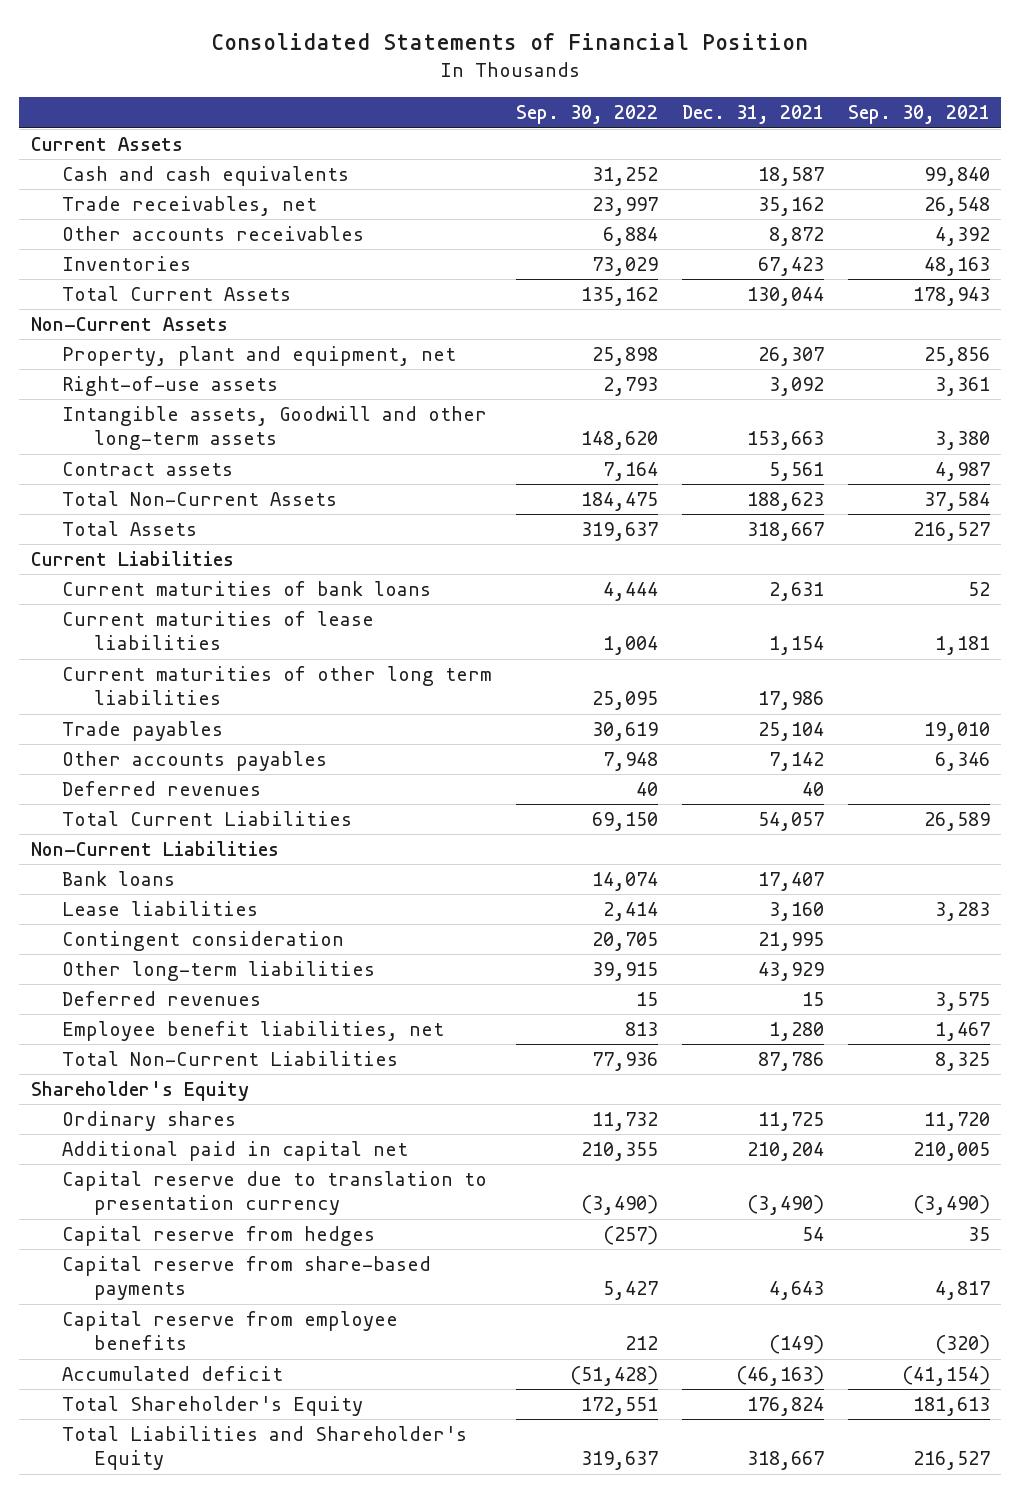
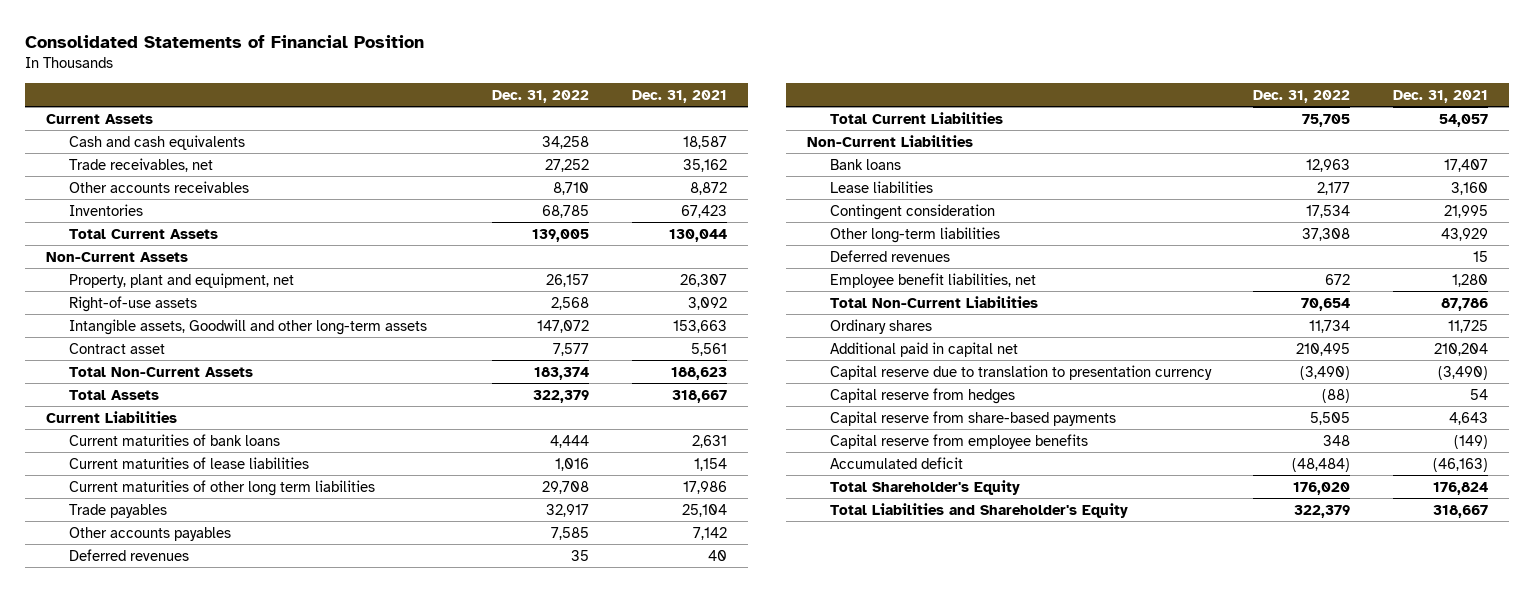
- | Sep. 30, 2022 | Dec. 31, 2021 | Sep. 30, 2021
+ | Dec. 31, 2022 | Dec. 31, 2021
- Contract assets | 7,164 | 5,561 | 4,987
+ Contract asset | 7,577 | 5,561
- Shareholder's Equity

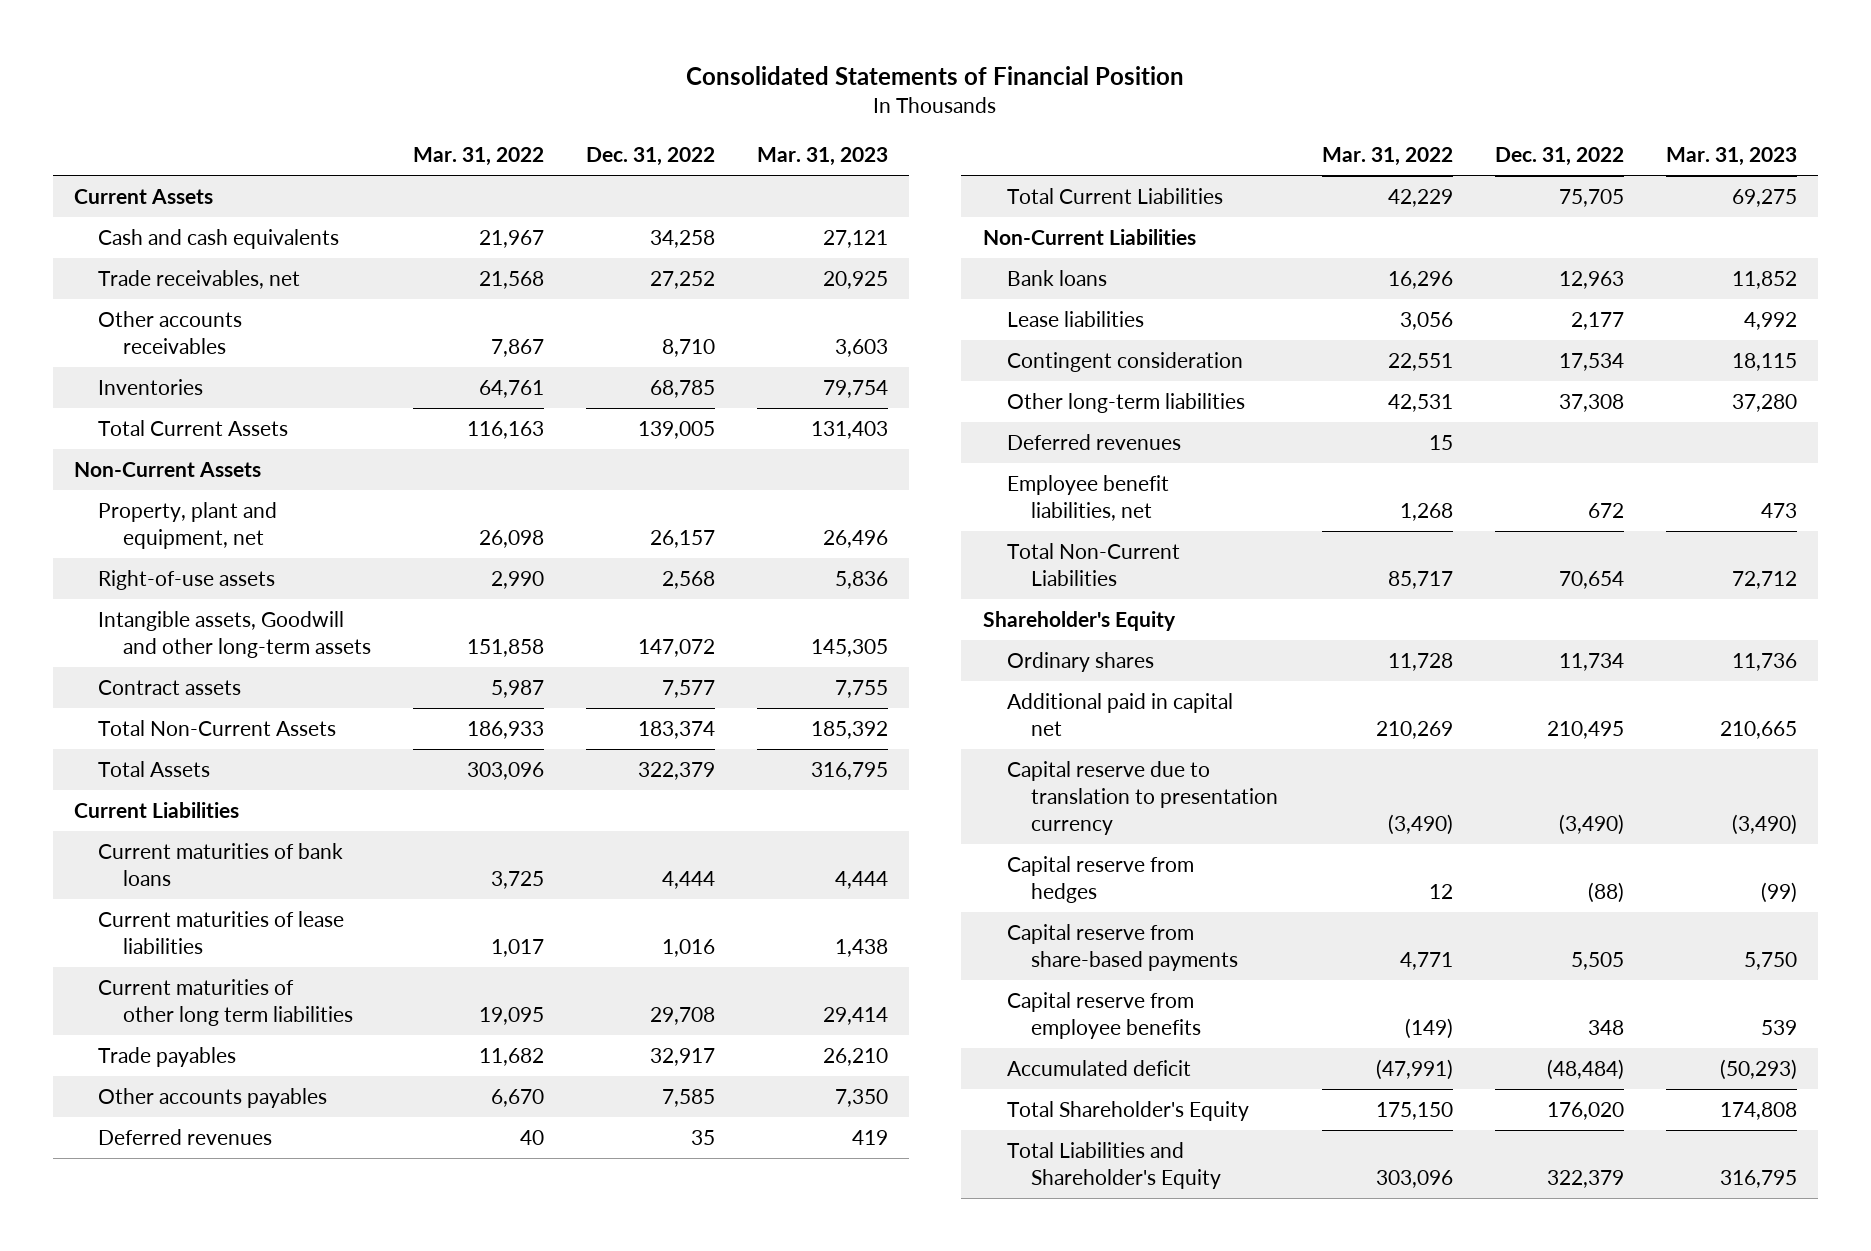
- | Dec. 31, 2022 | Dec. 31, 2021
+ | Mar. 31, 2022 | Dec. 31, 2022 | Mar. 31, 2023
- Contract asset | 7,577 | 5,561
+ Contract assets | 5,987 | 7,577 | 7,755
+ Shareholder's Equity

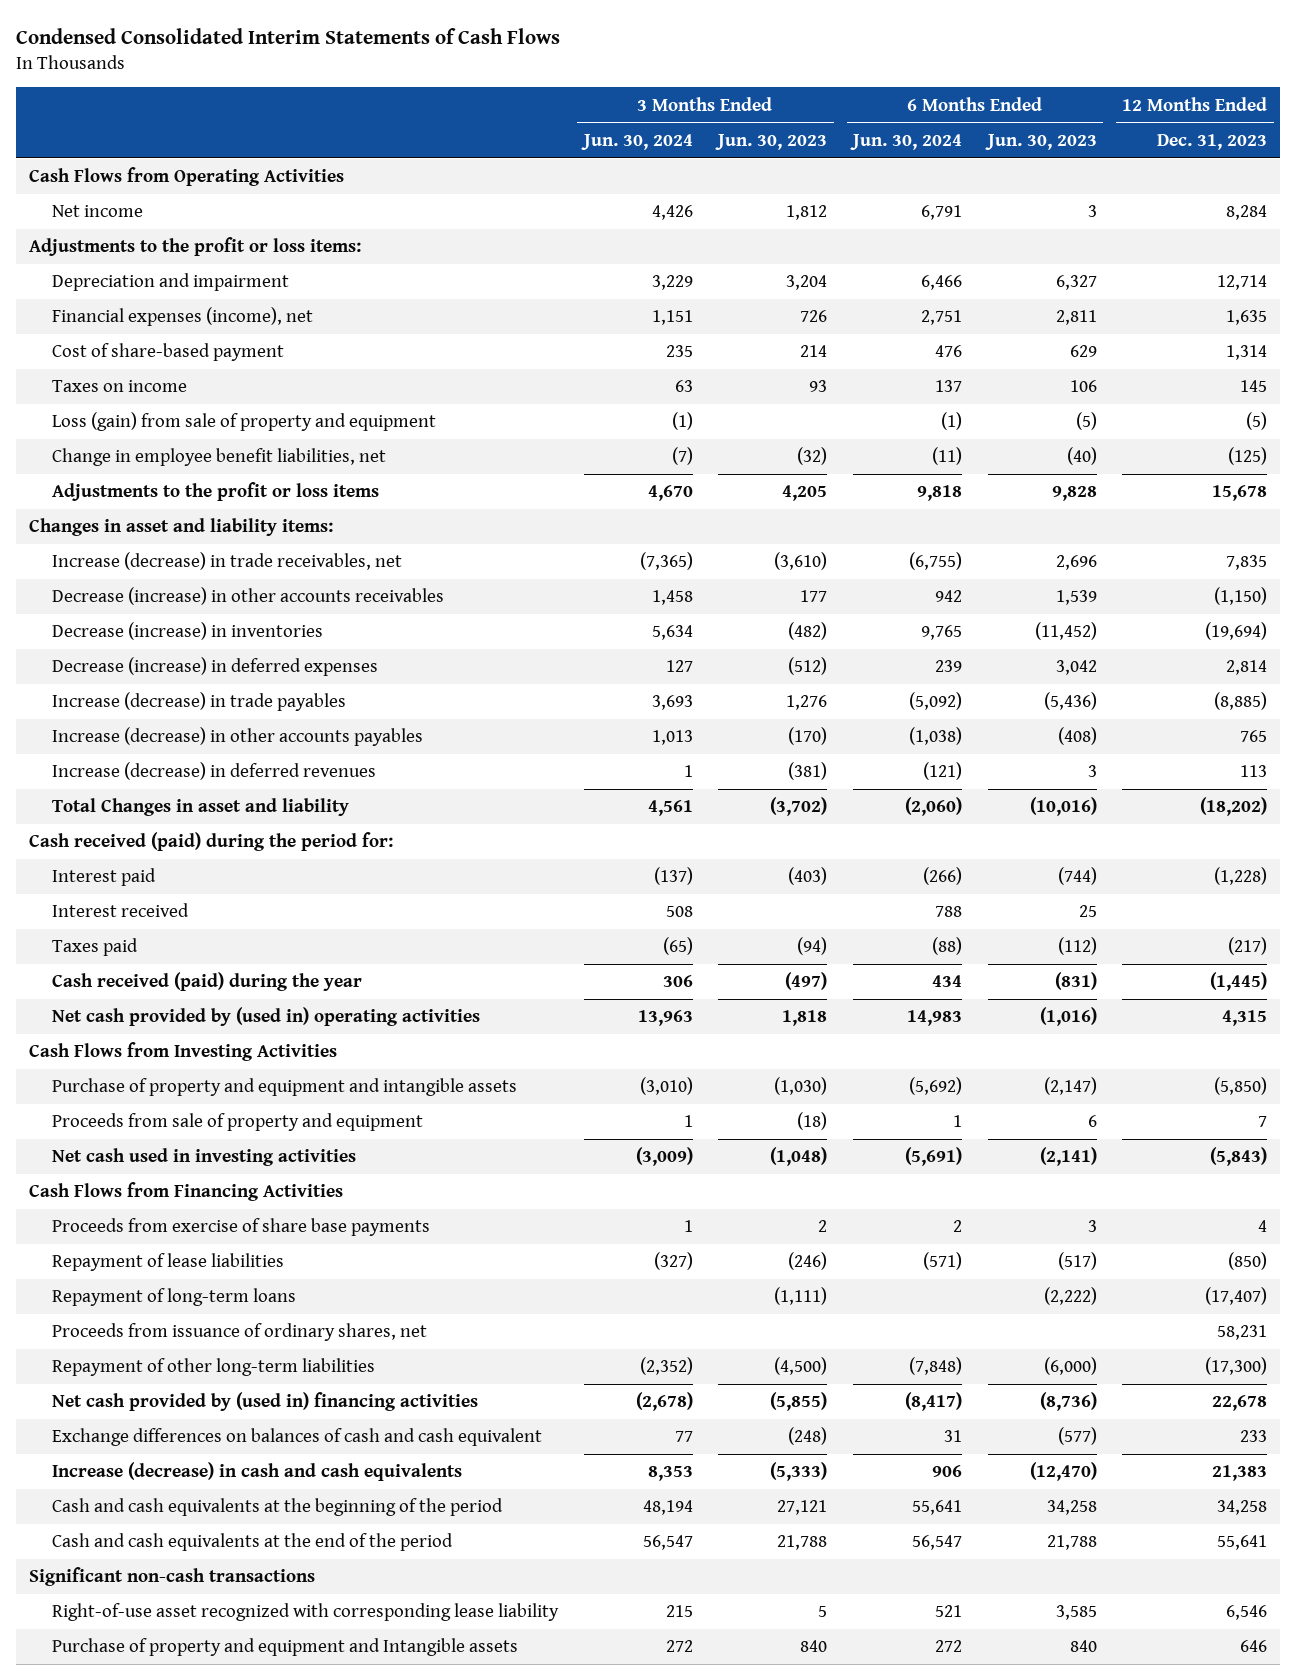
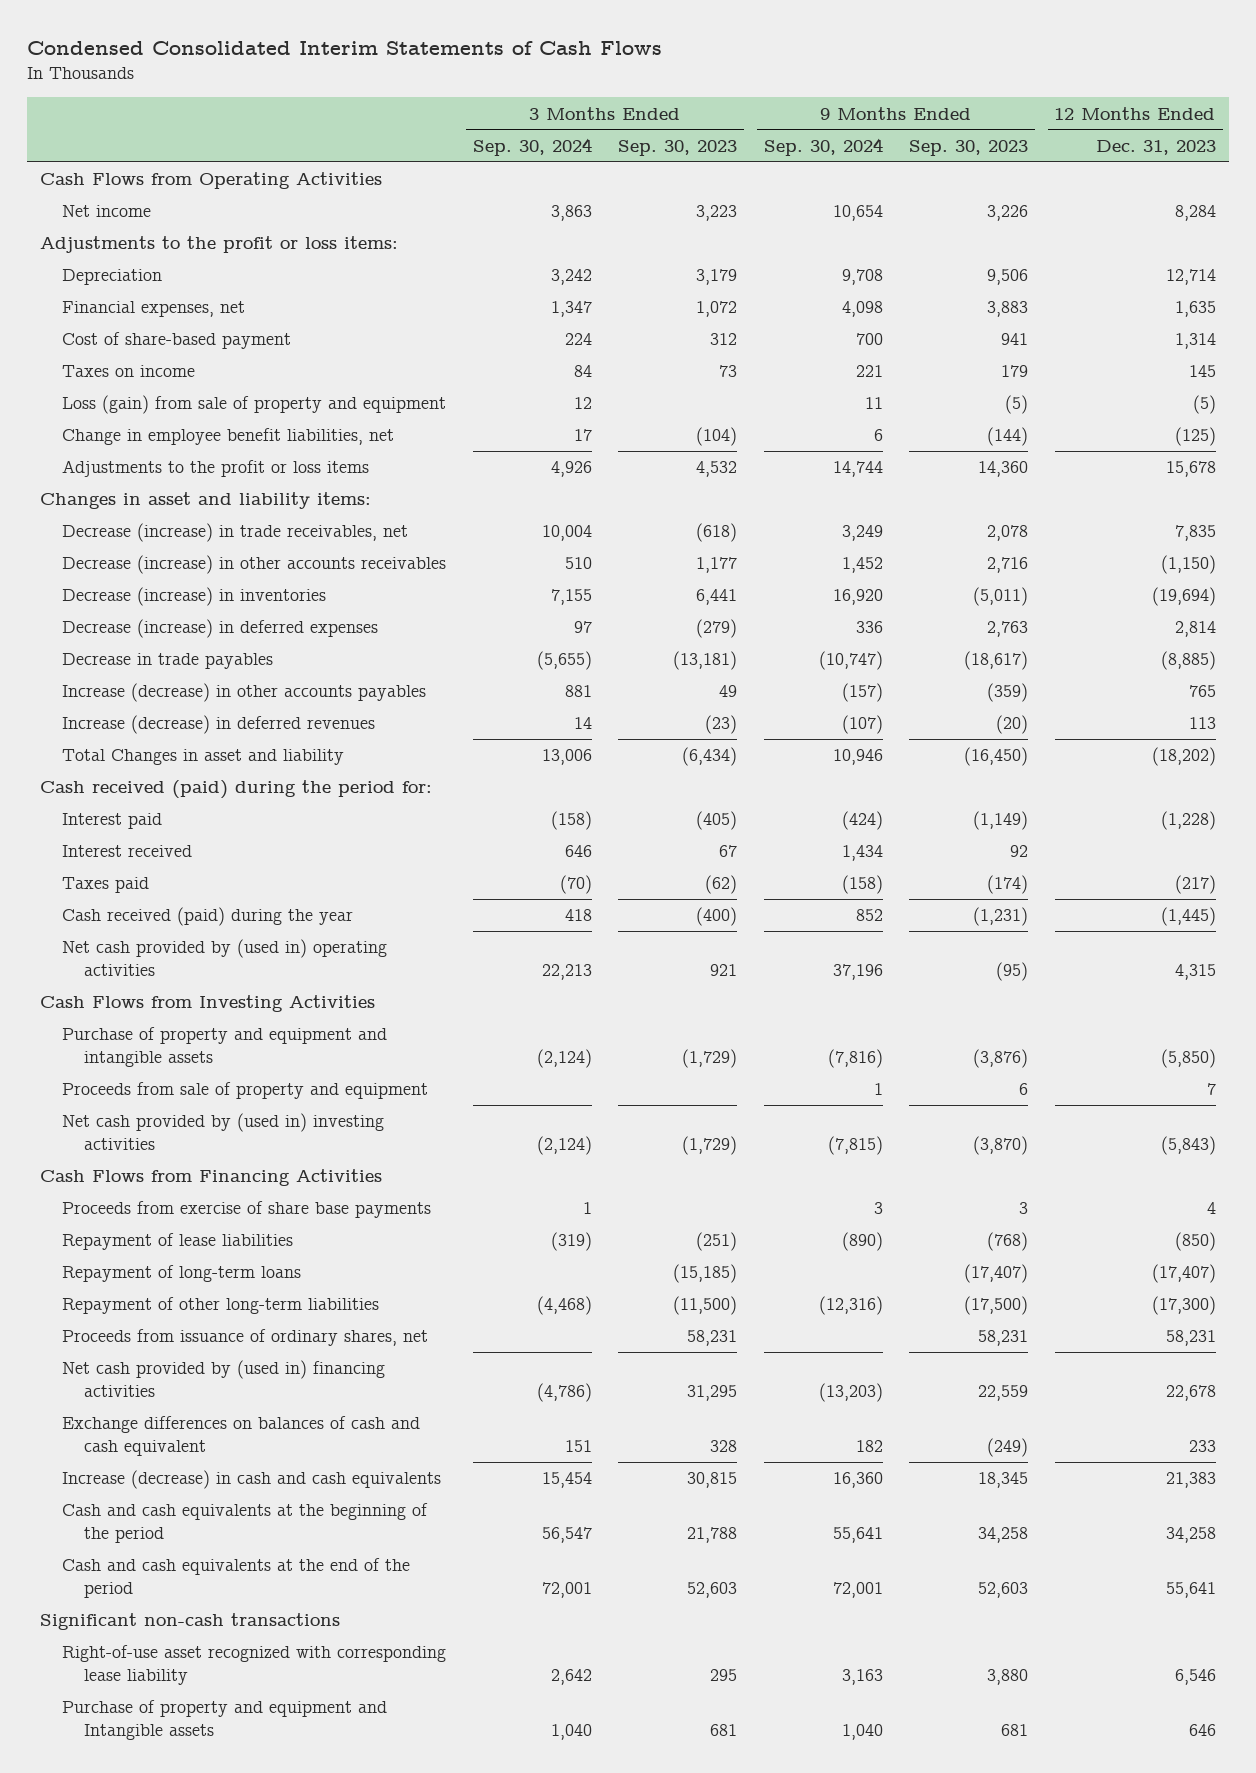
- | 3 Months Ended Jun. 30, 2024 | 3 Months Ended Jun. 30, 2023 | 6 Months Ended Jun. 30, 2024 | 6 Months Ended Jun. 30, 2023 | 12 Months Ended Dec. 31, 2023
+ | 3 Months Ended Sep. 30, 2024 | 3 Months Ended Sep. 30, 2023 | 9 Months Ended Sep. 30, 2024 | 9 Months Ended Sep. 30, 2023 | 12 Months Ended Dec. 31, 2023
- Depreciation and impairment | 3,229 | 3,204 | 6,466 | 6,327 | 12,714
- Financial expenses (income), net | 1,151 | 726 | 2,751 | 2,811 | 1,635
+ Depreciation | 3,242 | 3,179 | 9,708 | 9,506 | 12,714
+ Financial expenses, net | 1,347 | 1,072 | 4,098 | 3,883 | 1,635
- Increase (decrease) in trade receivables, net | (7,365) | (3,610) | (6,755) | 2,696 | 7,835
+ Decrease (increase) in trade receivables, net | 10,004 | (618) | 3,249 | 2,078 | 7,835
- Increase (decrease) in trade payables | 3,693 | 1,276 | (5,092) | (5,436) | (8,885)
+ Decrease in trade payables | (5,655) | (13,181) | (10,747) | (18,617) | (8,885)
- Net cash used in investing activities | (3,009) | (1,048) | (5,691) | (2,141) | (5,843)
+ Net cash provided by (used in) investing activities | (2,124) | (1,729) | (7,815) | (3,870) | (5,843)
moved down: Proceeds from issuance of ordinary shares, net | | 58,231 | | 58,231 | 58,231

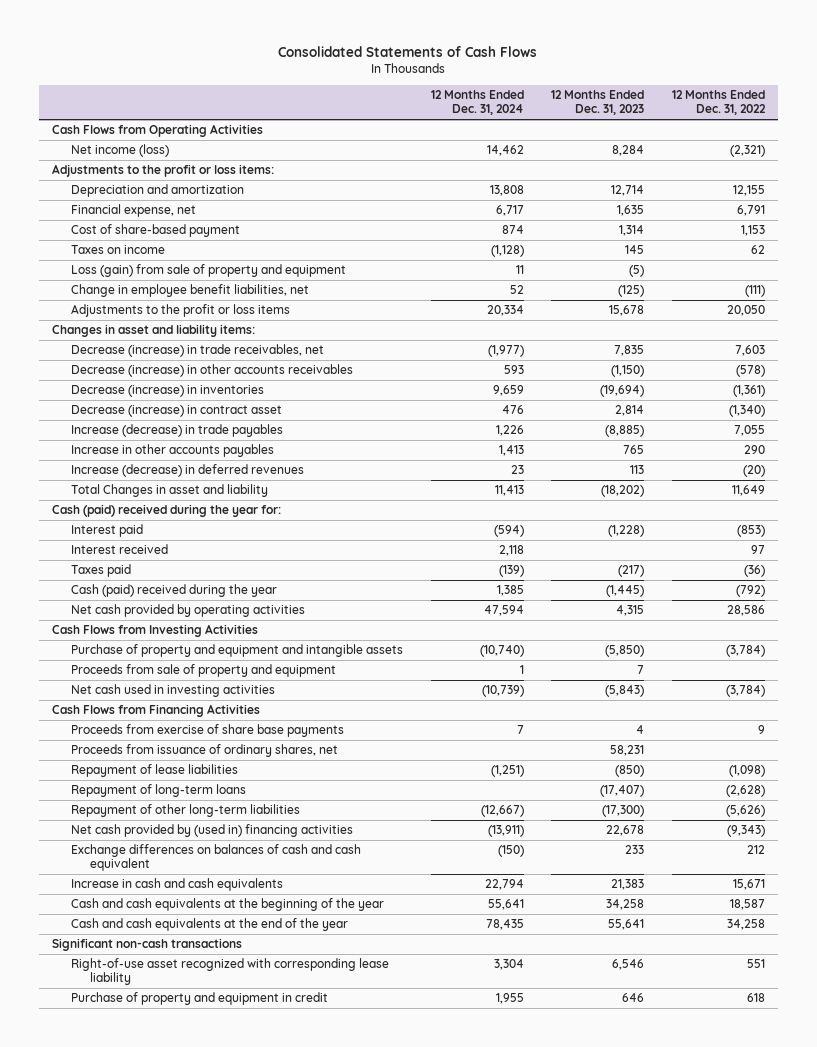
- Condensed Consolidated Interim Statements of Cash Flows
+ Consolidated Statements of Cash Flows
- | 3 Months Ended Sep. 30, 2024 | 3 Months Ended Sep. 30, 2023 | 9 Months Ended Sep. 30, 2024 | 9 Months Ended Sep. 30, 2023 | 12 Months Ended Dec. 31, 2023
+ | 12 Months Ended Dec. 31, 2024 | 12 Months Ended Dec. 31, 2023 | 12 Months Ended Dec. 31, 2022
- Net income | 3,863 | 3,223 | 10,654 | 3,226 | 8,284
+ Net income (loss) | 14,462 | 8,284 | (2,321)
- Depreciation | 3,242 | 3,179 | 9,708 | 9,506 | 12,714
- Financial expenses, net | 1,347 | 1,072 | 4,098 | 3,883 | 1,635
+ Depreciation and amortization | 13,808 | 12,714 | 12,155
+ Financial expense, net | 6,717 | 1,635 | 6,791
- Decrease (increase) in deferred expenses | 97 | (279) | 336 | 2,763 | 2,814
- Decrease in trade payables | (5,655) | (13,181) | (10,747) | (18,617) | (8,885)
- Increase (decrease) in other accounts payables | 881 | 49 | (157) | (359) | 765
+ Decrease (increase) in contract asset | 476 | 2,814 | (1,340)
+ Increase (decrease) in trade payables | 1,226 | (8,885) | 7,055
+ Increase in other accounts payables | 1,413 | 765 | 290
- Cash received (paid) during the period for:
+ Cash (paid) received during the year for:
- Cash received (paid) during the year | 418 | (400) | 852 | (1,231) | (1,445)
- Net cash provided by (used in) operating activities | 22,213 | 921 | 37,196 | (95) | 4,315
+ Cash (paid) received during the year | 1,385 | (1,445) | (792)
+ Net cash provided by operating activities | 47,594 | 4,315 | 28,586
- Net cash provided by (used in) investing activities | (2,124) | (1,729) | (7,815) | (3,870) | (5,843)
+ Net cash used in investing activities | (10,739) | (5,843) | (3,784)
moved up: Proceeds from issuance of ordinary shares, net | | 58,231 |
- Increase (decrease) in cash and cash equivalents | 15,454 | 30,815 | 16,360 | 18,345 | 21,383
- Cash and cash equivalents at the beginning of the period | 56,547 | 21,788 | 55,641 | 34,258 | 34,258
- Cash and cash equivalents at the end of the period | 72,001 | 52,603 | 72,001 | 52,603 | 55,641
+ Increase in cash and cash equivalents | 22,794 | 21,383 | 15,671
+ Cash and cash equivalents at the beginning of the year | 55,641 | 34,258 | 18,587
+ Cash and cash equivalents at the end of the year | 78,435 | 55,641 | 34,258
- Purchase of property and equipment and Intangible assets | 1,040 | 681 | 1,040 | 681 | 646
+ Purchase of property and equipment in credit | 1,955 | 646 | 618

